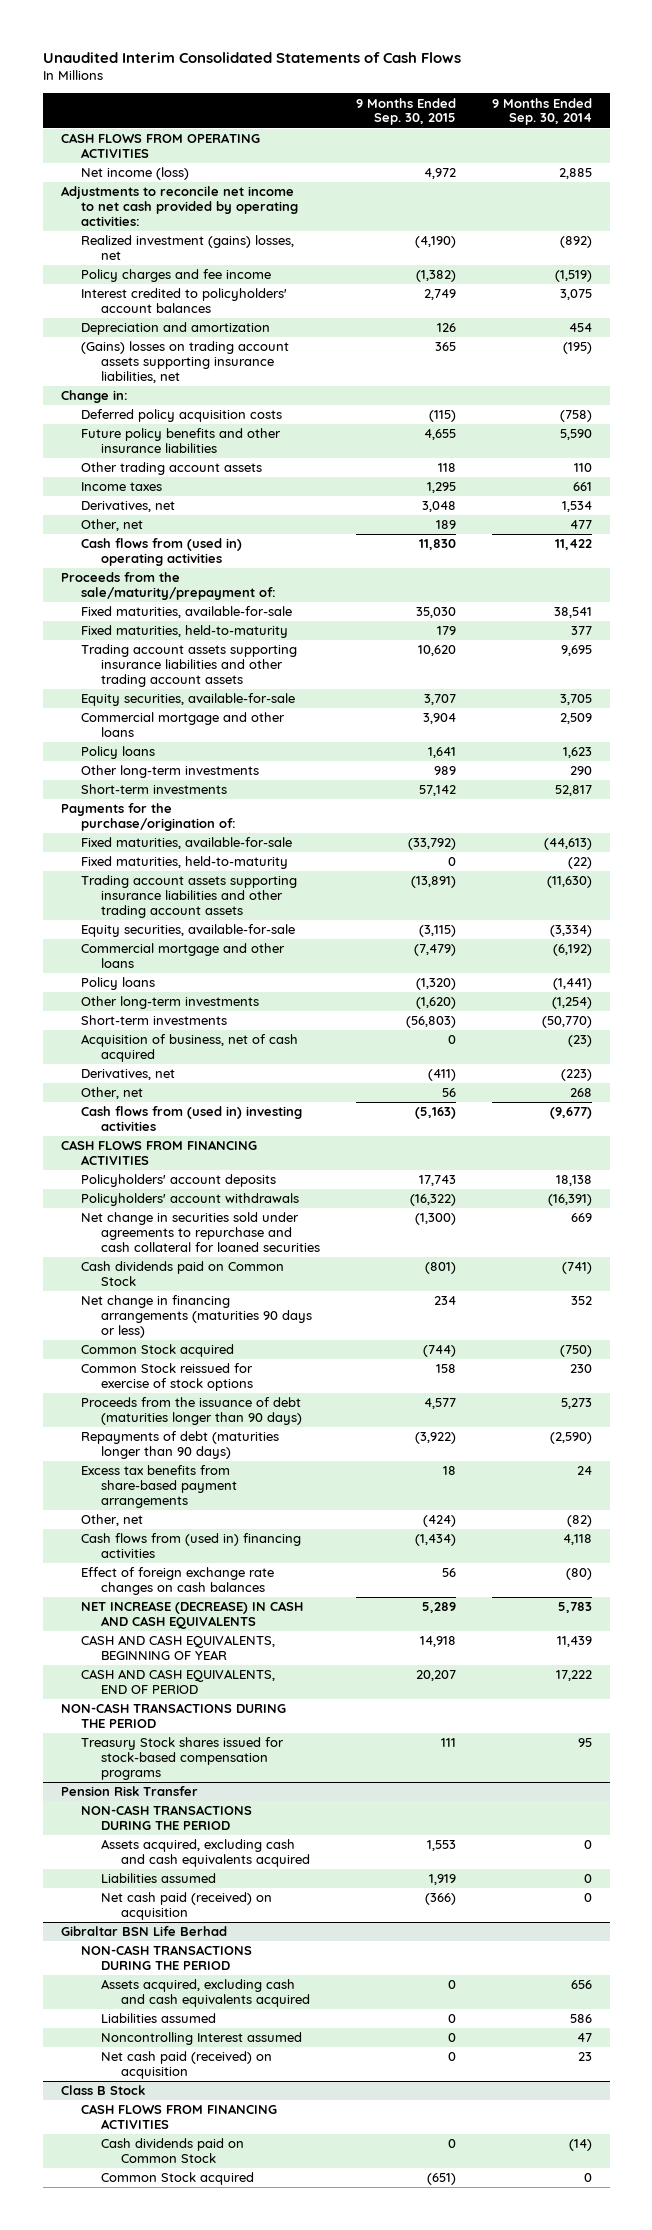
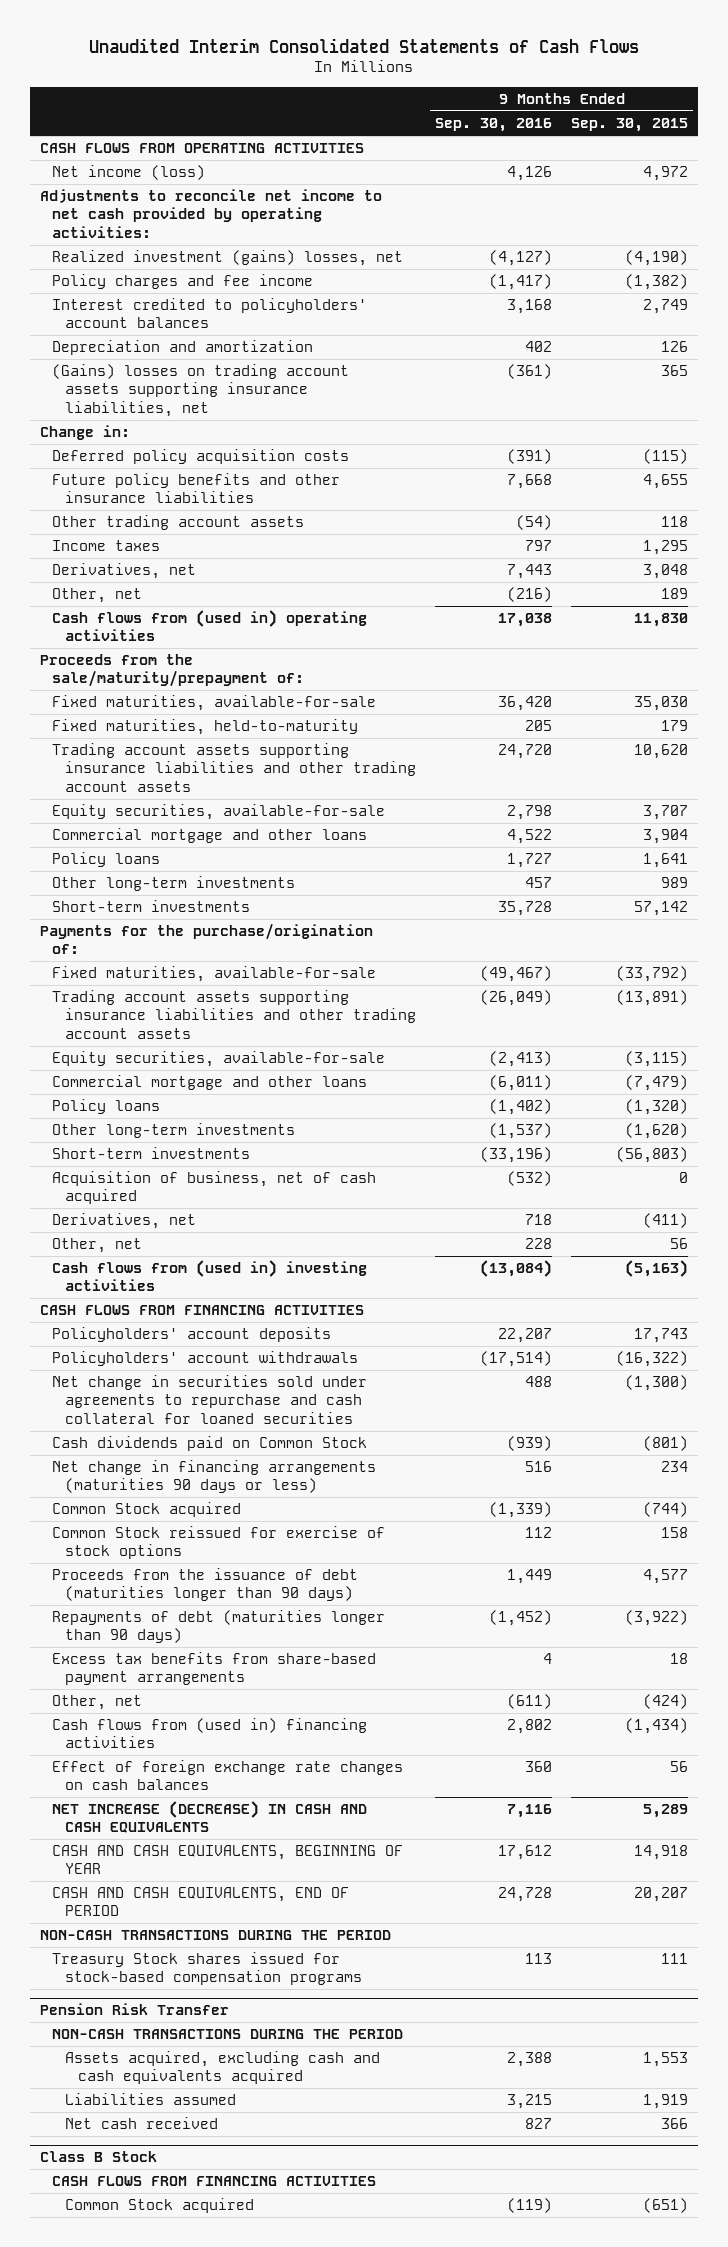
- | 9 Months Ended Sep. 30, 2015 | 9 Months Ended Sep. 30, 2014
+ | 9 Months Ended Sep. 30, 2016 | 9 Months Ended Sep. 30, 2015
- Fixed maturities, held-to-maturity | 0 | (22)
@ Pension Risk Transfer
- Net cash paid (received) on acquisition | (366) | 0
- Gibraltar BSN Life Berhad
- NON-CASH TRANSACTIONS DURING THE PERIOD
- Assets acquired, excluding cash and cash equivalents acquired | 0 | 656
- Liabilities assumed | 0 | 586
- Noncontrolling Interest assumed | 0 | 47
- Net cash paid (received) on acquisition | 0 | 23
@ Pension Risk Transfer
+ Net cash received | 827 | 366
@ Class B Stock
- Cash dividends paid on Common Stock | 0 | (14)

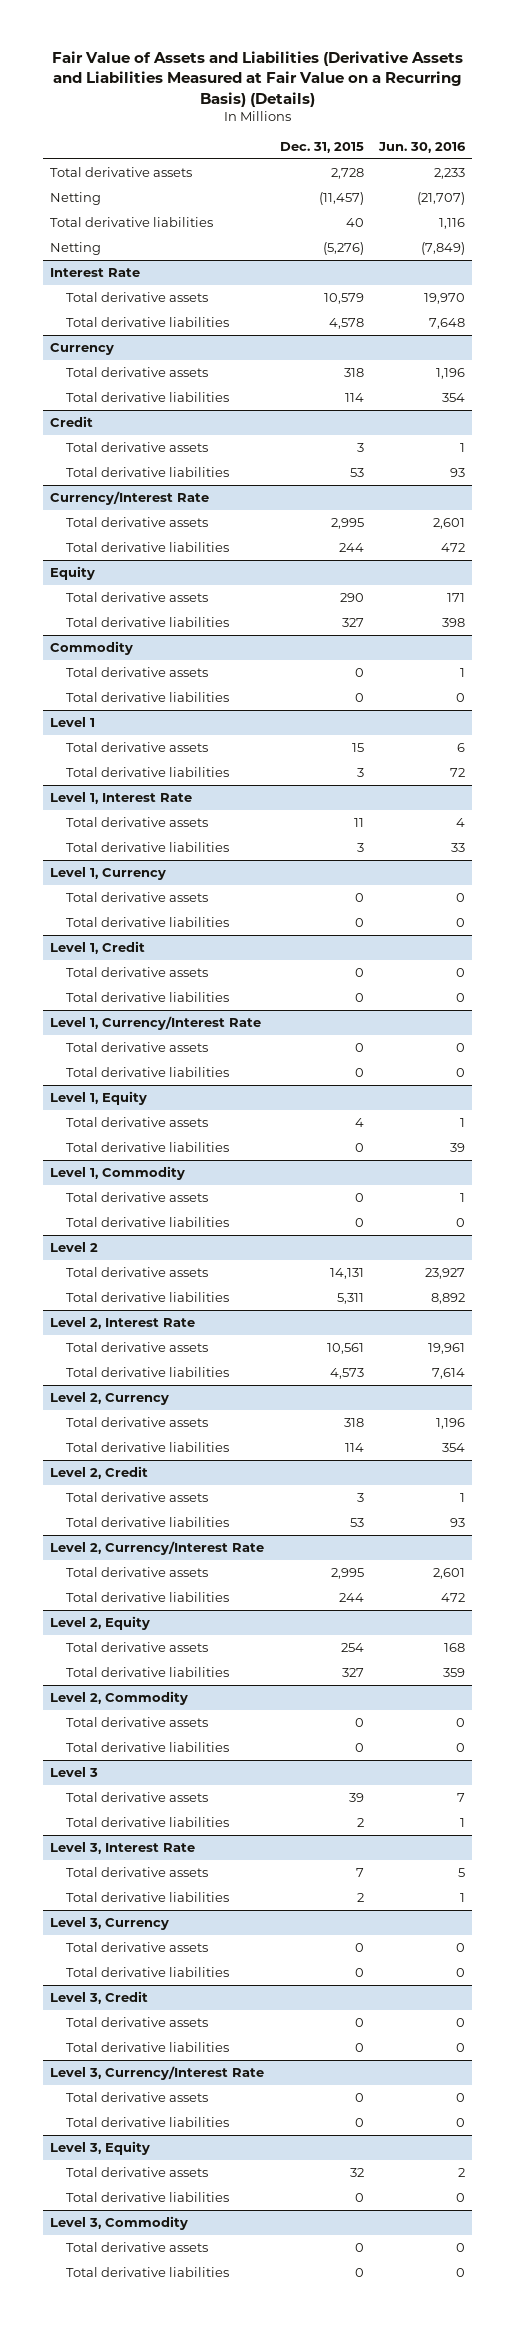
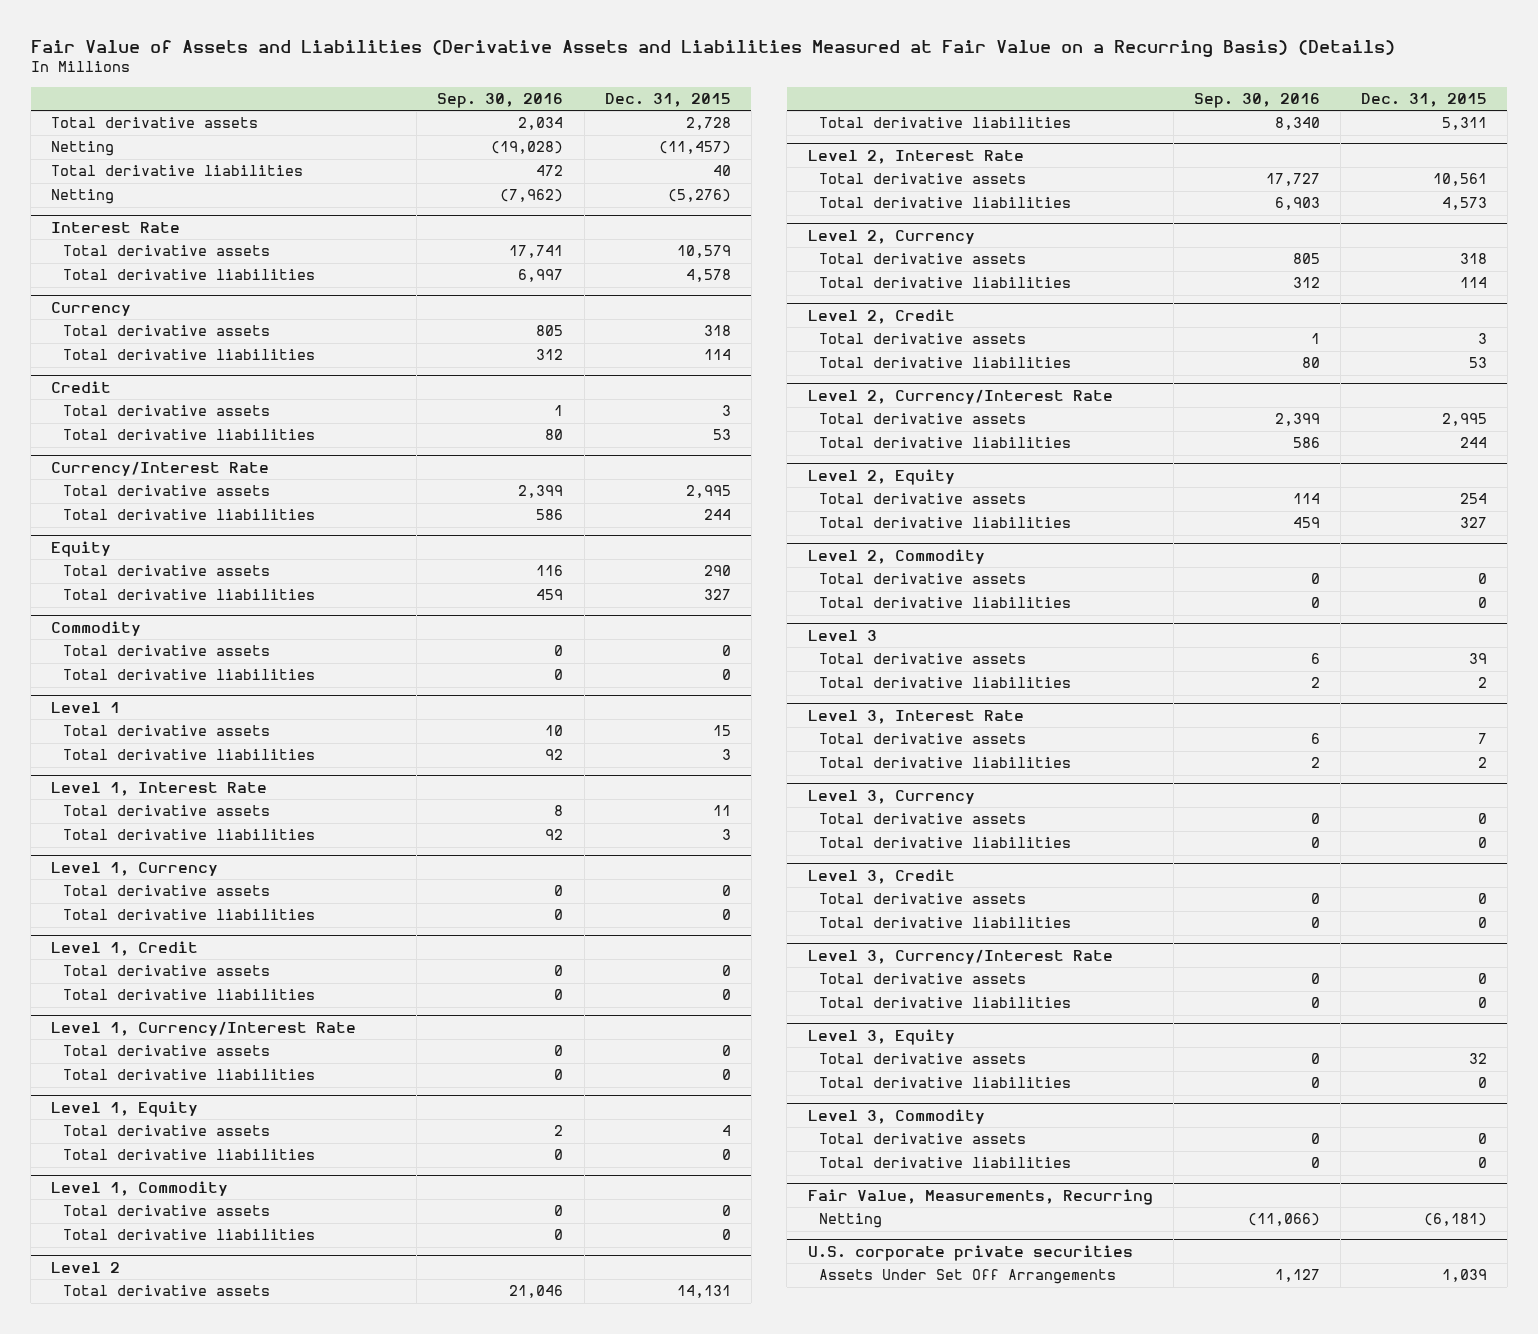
- | Dec. 31, 2015 | Jun. 30, 2016
+ | Sep. 30, 2016 | Dec. 31, 2015
+ Fair Value, Measurements, Recurring
+ Netting | (11,066) | (6,181)
+ U.S. corporate private securities
+ Assets Under Set Off Arrangements | 1,127 | 1,039

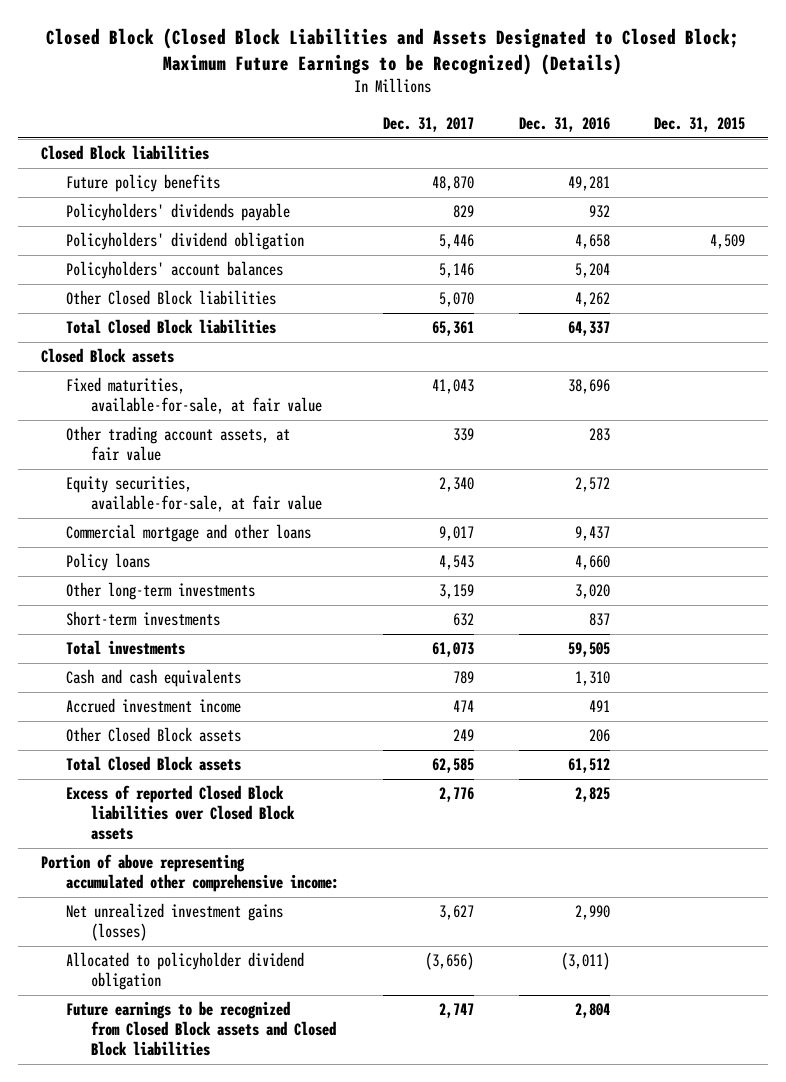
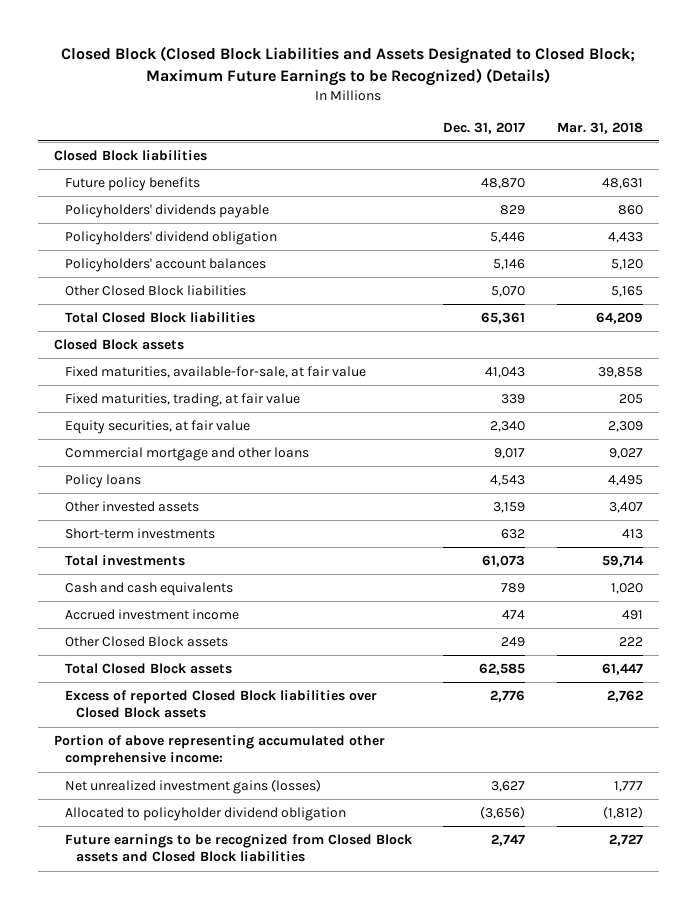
- | Dec. 31, 2017 | Dec. 31, 2016 | Dec. 31, 2015
+ | Dec. 31, 2017 | Mar. 31, 2018
- Other trading account assets, at fair value | 339 | 283 |
- Equity securities, available-for-sale, at fair value | 2,340 | 2,572 |
+ Fixed maturities, trading, at fair value | 339 | 205
+ Equity securities, at fair value | 2,340 | 2,309
- Other long-term investments | 3,159 | 3,020 |
+ Other invested assets | 3,159 | 3,407

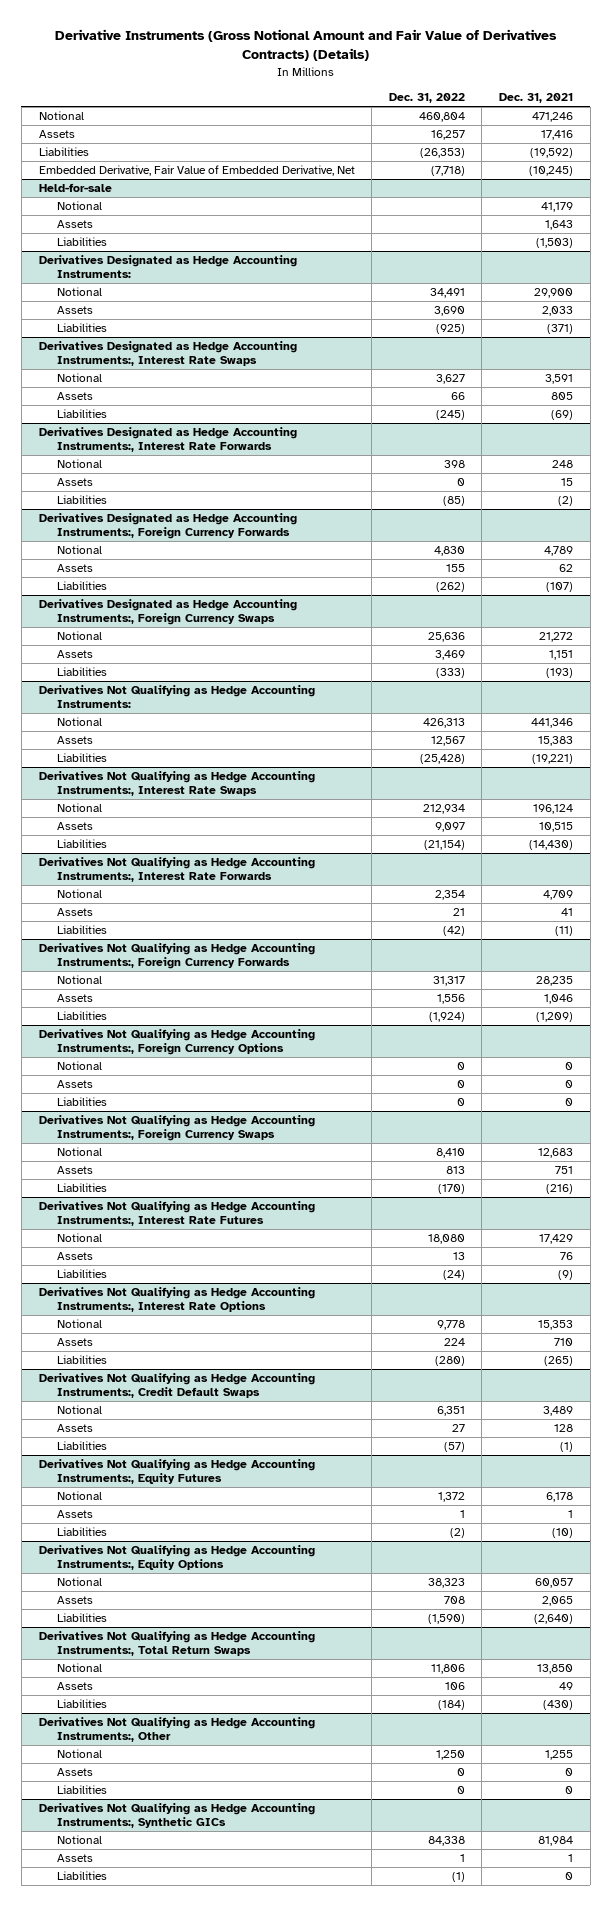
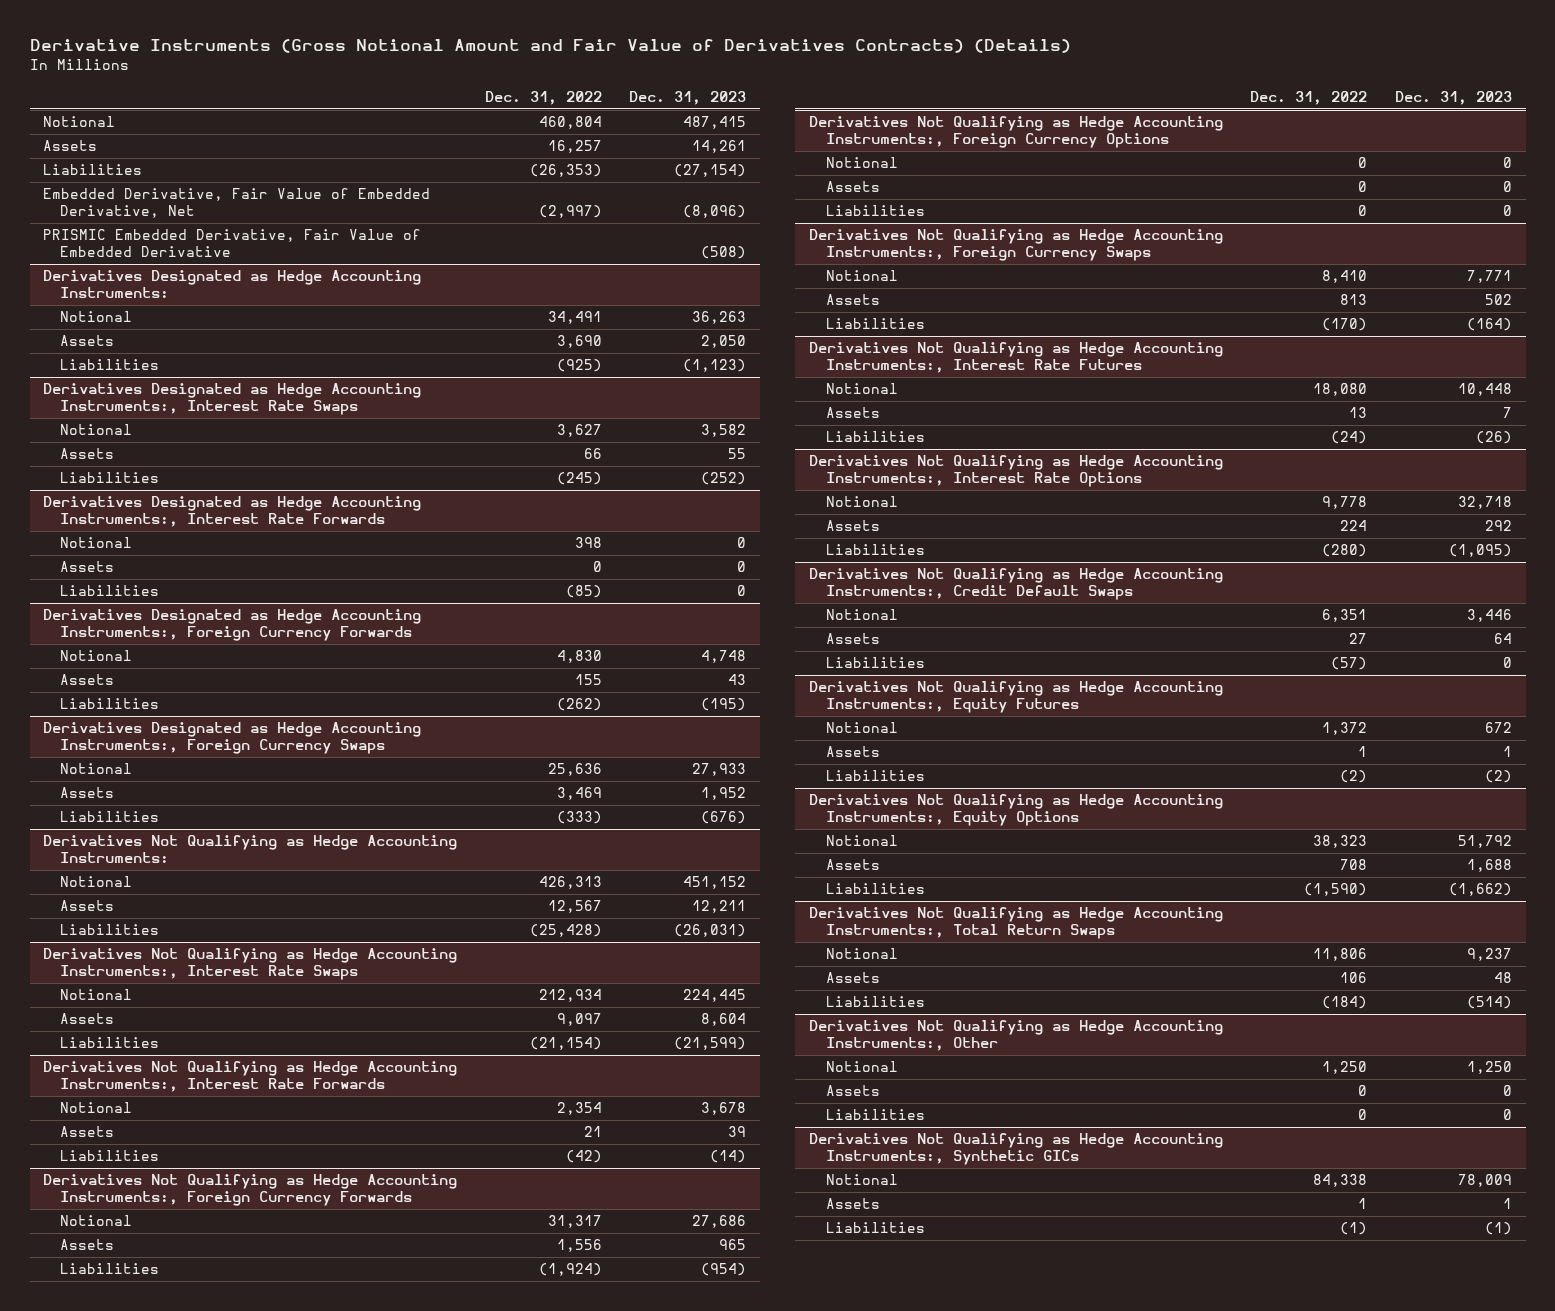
- | Dec. 31, 2022 | Dec. 31, 2021
+ | Dec. 31, 2022 | Dec. 31, 2023
- Embedded Derivative, Fair Value of Embedded Derivative, Net | (7,718) | (10,245)
- Held-for-sale
- Notional | | 41,179
- Assets | | 1,643
- Liabilities | | (1,503)
+ Embedded Derivative, Fair Value of Embedded Derivative, Net | (2,997) | (8,096)
+ PRISMIC Embedded Derivative, Fair Value of Embedded Derivative | | (508)

